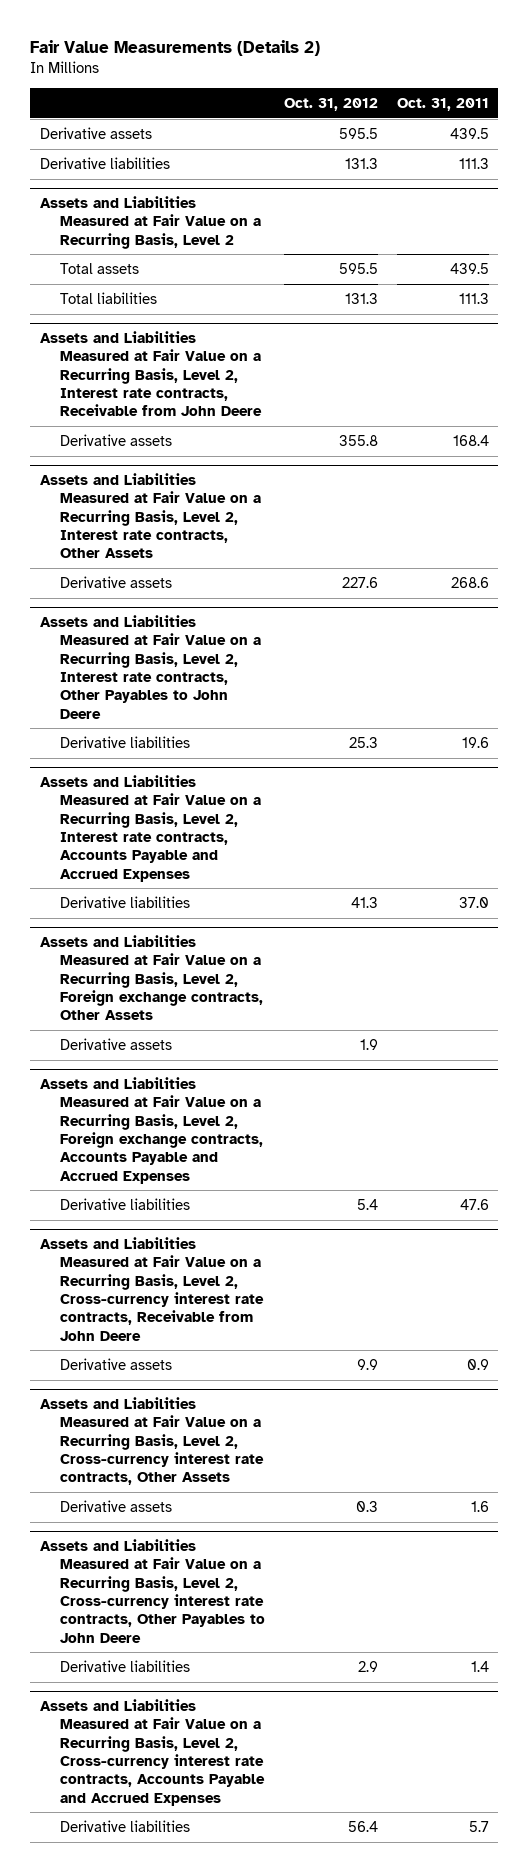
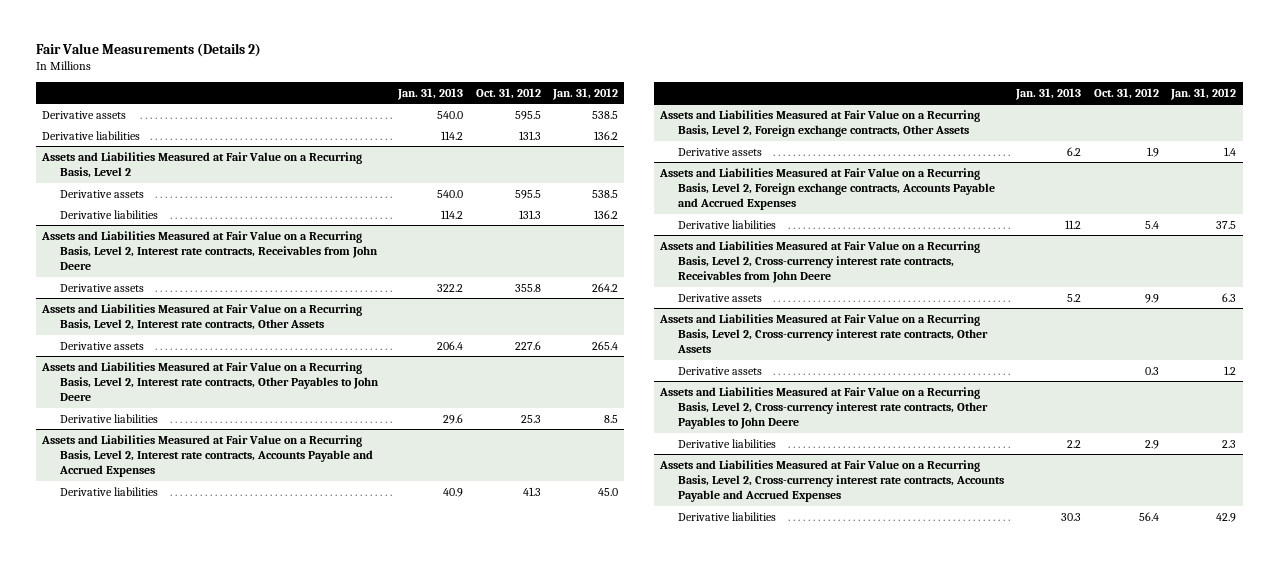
- | Oct. 31, 2012 | Oct. 31, 2011
+ | Jan. 31, 2013 | Oct. 31, 2012 | Jan. 31, 2012
@ Assets and Liabilities Measured at Fair Value on a Recurring Basis, Level 2
- Total assets | 595.5 | 439.5
- Total liabilities | 131.3 | 111.3
- Assets and Liabilities Measured at Fair Value on a Recurring Basis, Level 2, Interest rate contracts, Receivable from John Deere
@ Assets and Liabilities Measured at Fair Value on a Recurring Basis, Level 2
+ Derivative assets | 540.0 | 595.5 | 538.5
+ Derivative liabilities | 114.2 | 131.3 | 136.2
+ Assets and Liabilities Measured at Fair Value on a Recurring Basis, Level 2, Interest rate contracts, Receivables from John Deere
- Assets and Liabilities Measured at Fair Value on a Recurring Basis, Level 2, Cross-currency interest rate contracts, Receivable from John Deere
+ Assets and Liabilities Measured at Fair Value on a Recurring Basis, Level 2, Cross-currency interest rate contracts, Receivables from John Deere

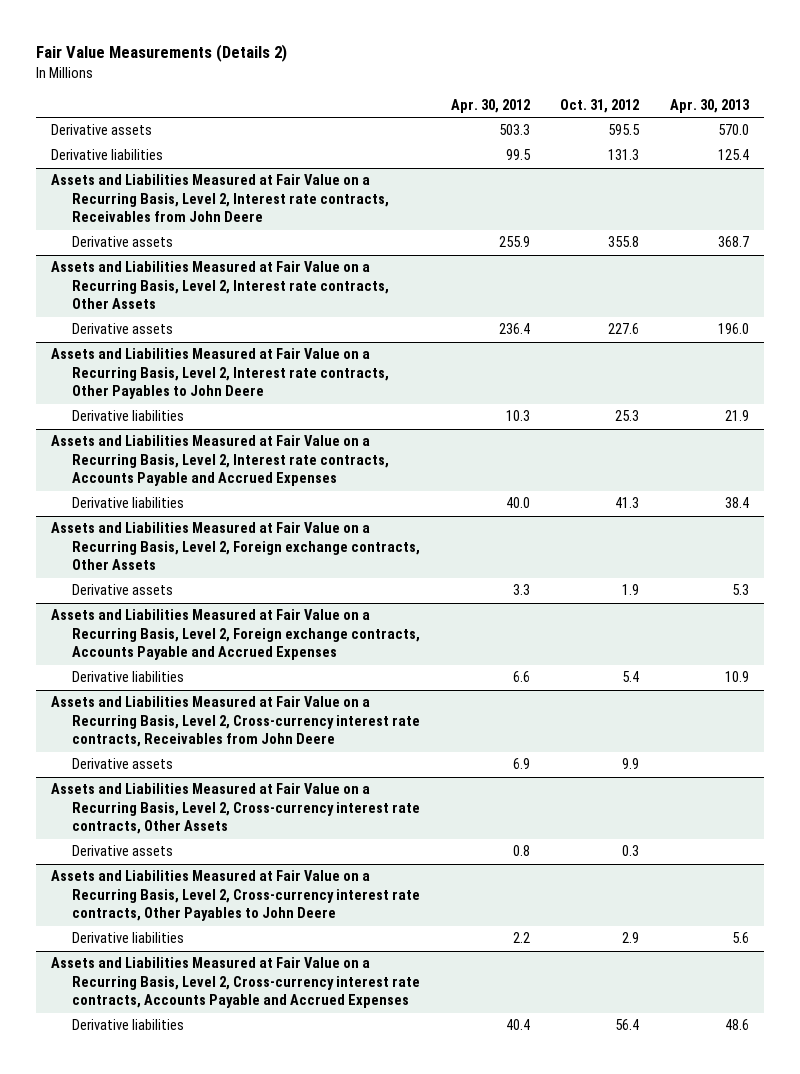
- | Jan. 31, 2013 | Oct. 31, 2012 | Jan. 31, 2012
+ | Apr. 30, 2012 | Oct. 31, 2012 | Apr. 30, 2013
- Assets and Liabilities Measured at Fair Value on a Recurring Basis, Level 2
- Derivative assets | 540.0 | 595.5 | 538.5
- Derivative liabilities | 114.2 | 131.3 | 136.2

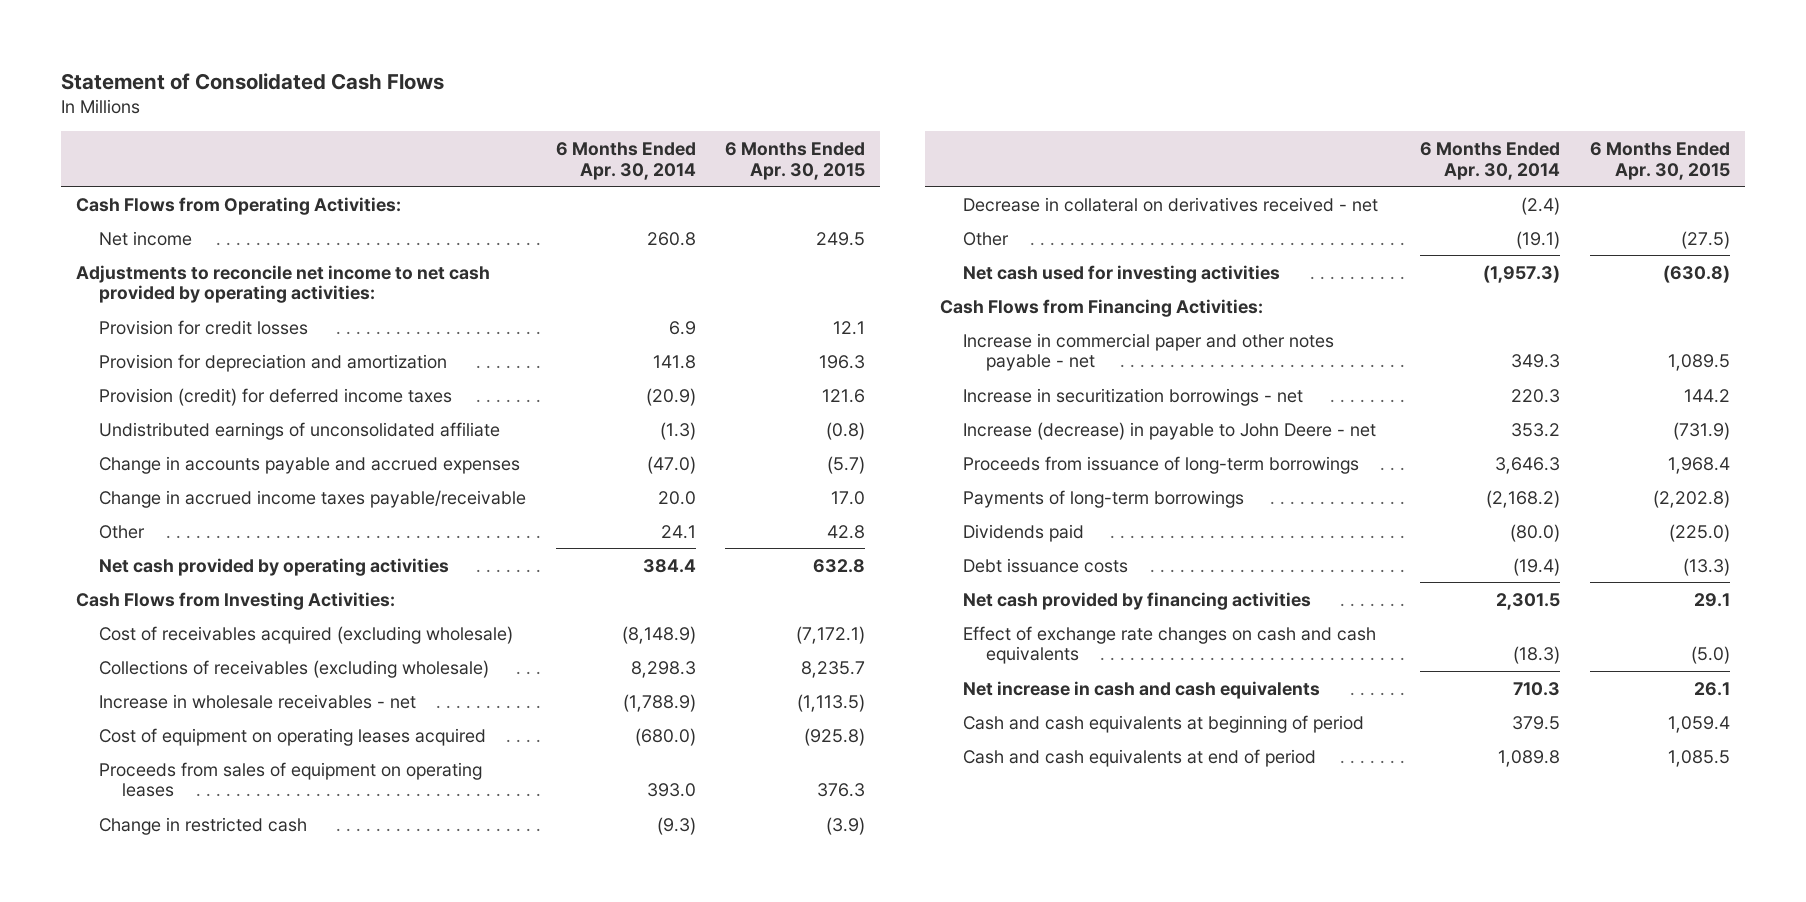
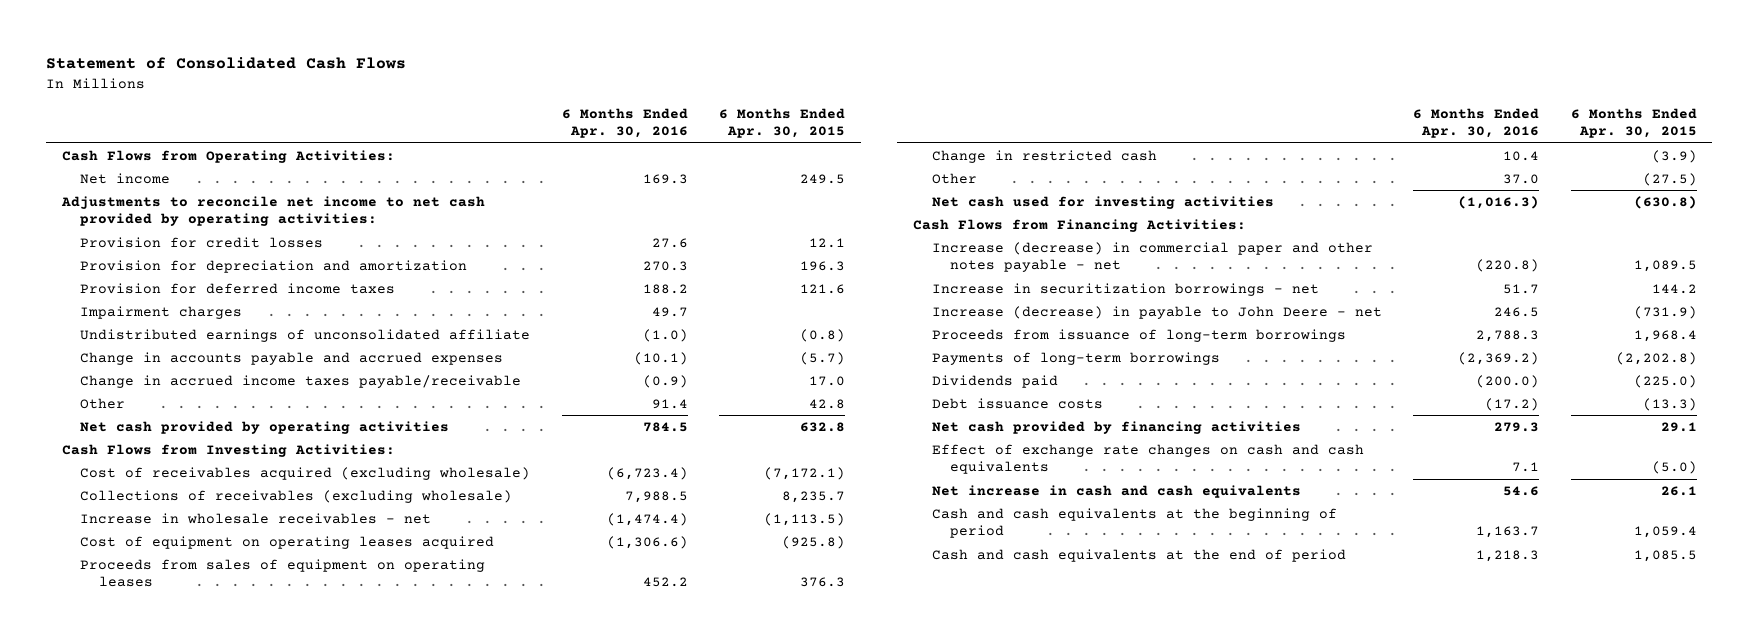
- | 6 Months Ended Apr. 30, 2014 | 6 Months Ended Apr. 30, 2015
+ | 6 Months Ended Apr. 30, 2016 | 6 Months Ended Apr. 30, 2015
- Provision (credit) for deferred income taxes | (20.9) | 121.6
+ Provision for deferred income taxes | 188.2 | 121.6
+ Impairment charges | 49.7 |
- Decrease in collateral on derivatives received - net | (2.4) |
- Increase in commercial paper and other notes payable - net | 349.3 | 1,089.5
+ Increase (decrease) in commercial paper and other notes payable - net | (220.8) | 1,089.5
- Cash and cash equivalents at beginning of period | 379.5 | 1,059.4
- Cash and cash equivalents at end of period | 1,089.8 | 1,085.5
+ Cash and cash equivalents at the beginning of period | 1,163.7 | 1,059.4
+ Cash and cash equivalents at the end of period | 1,218.3 | 1,085.5

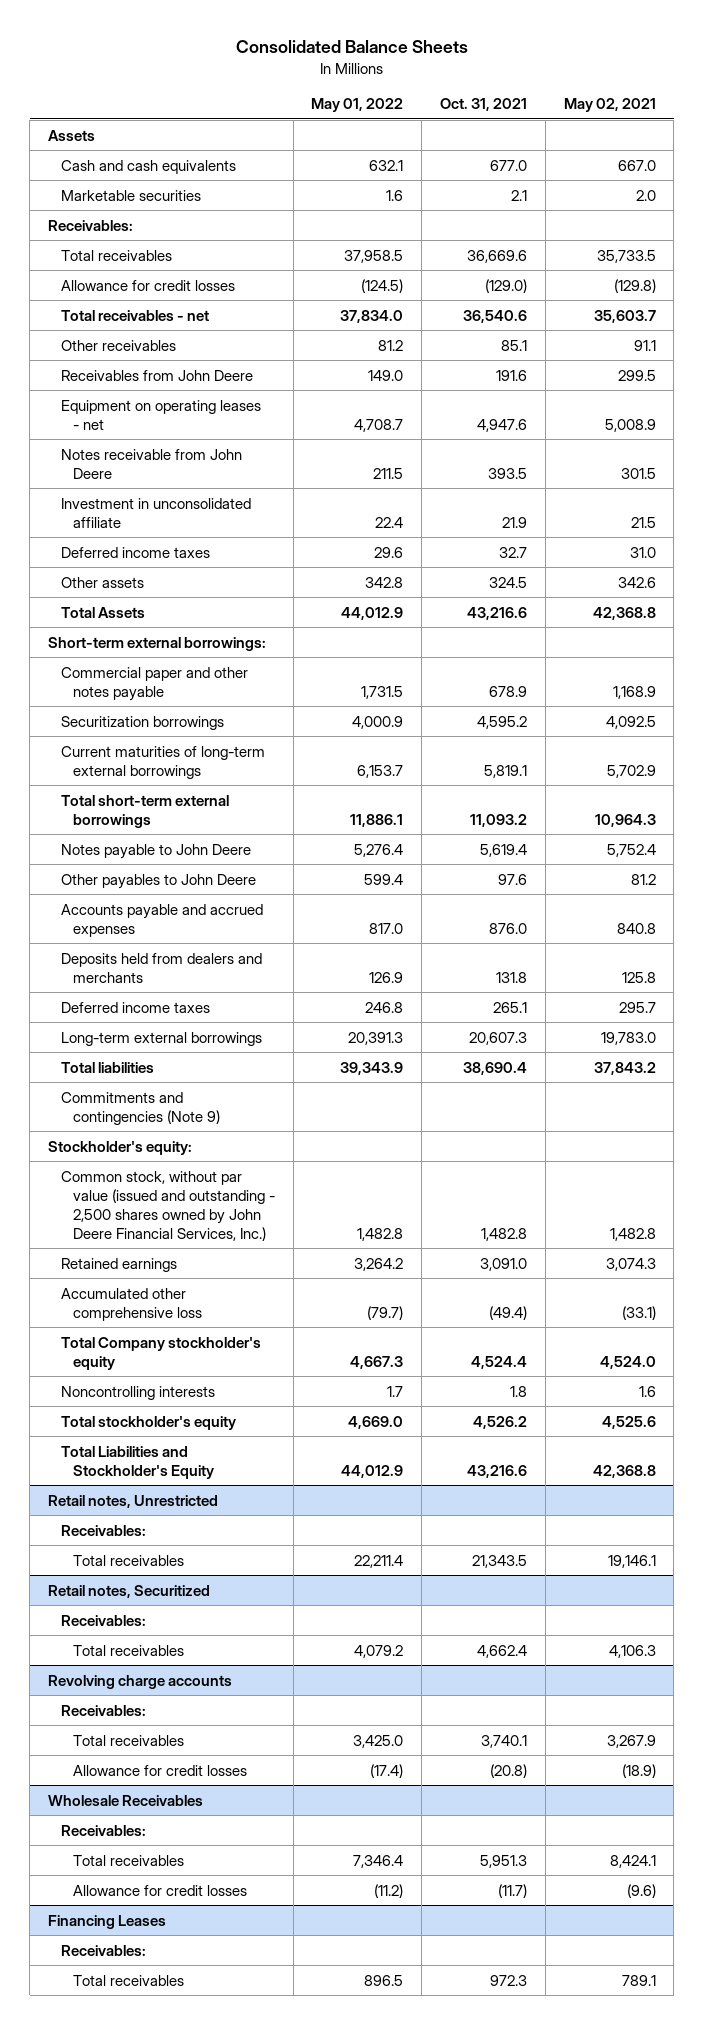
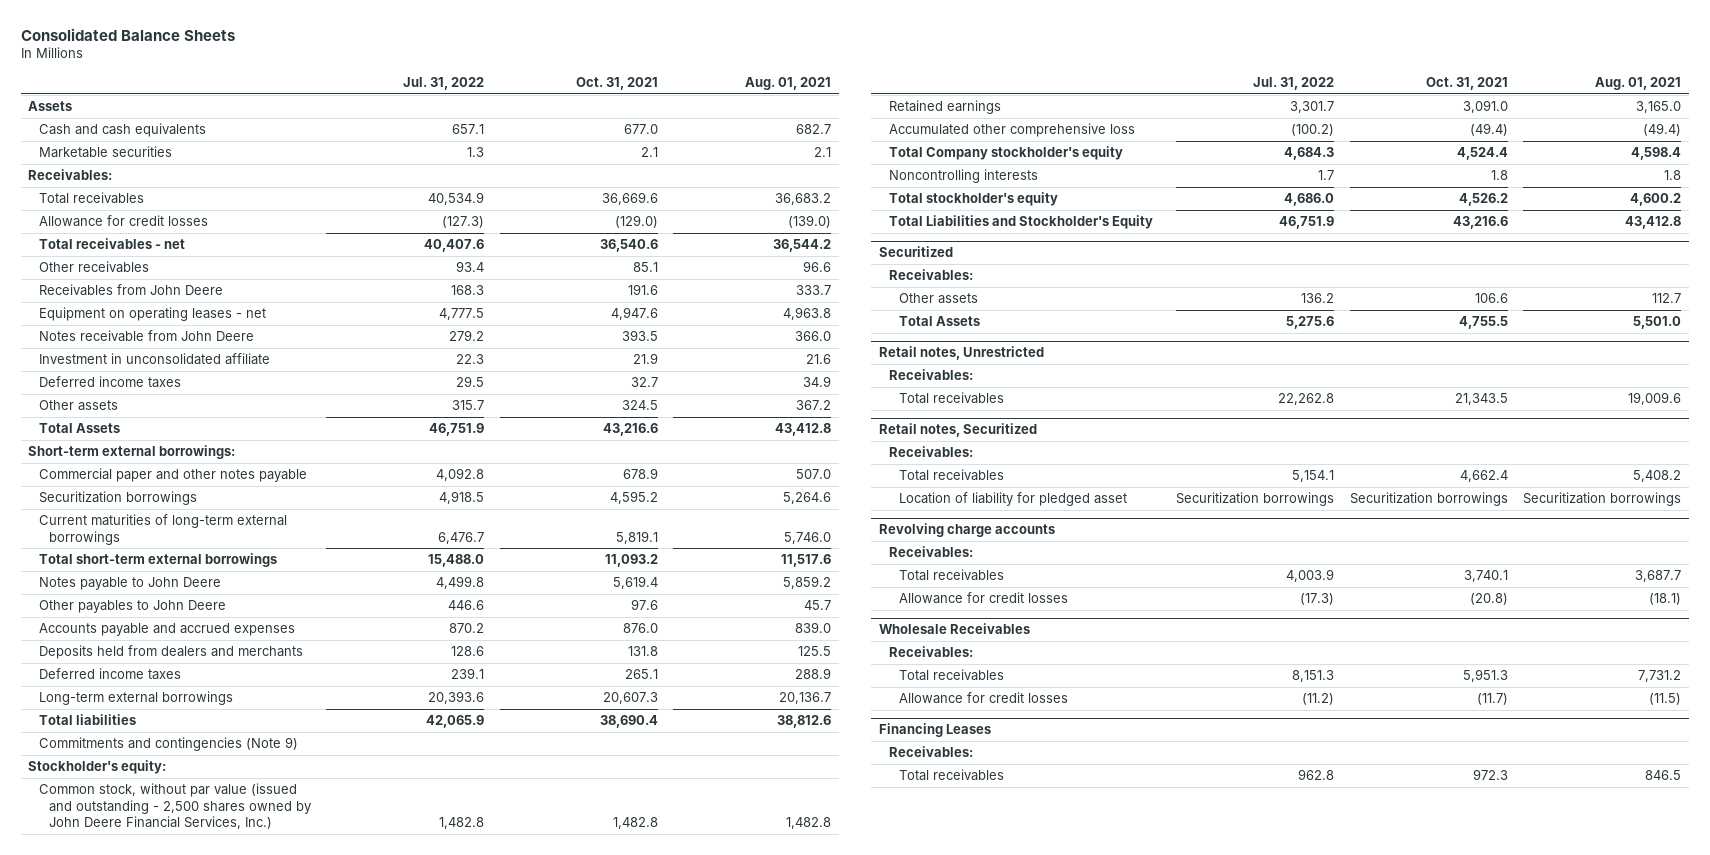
- | May 01, 2022 | Oct. 31, 2021 | May 02, 2021
+ | Jul. 31, 2022 | Oct. 31, 2021 | Aug. 01, 2021
+ Securitized
+ Receivables:
+ Other assets | 136.2 | 106.6 | 112.7
+ Total Assets | 5,275.6 | 4,755.5 | 5,501.0
@ Retail notes, Securitized
+ Location of liability for pledged asset | Securitization borrowings | Securitization borrowings | Securitization borrowings

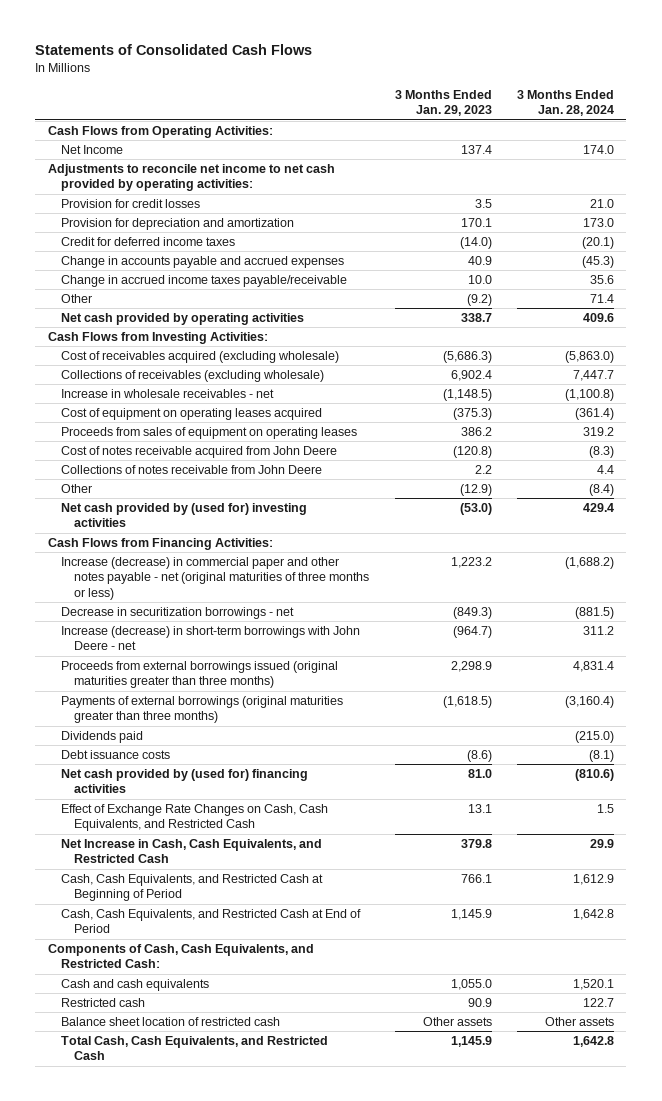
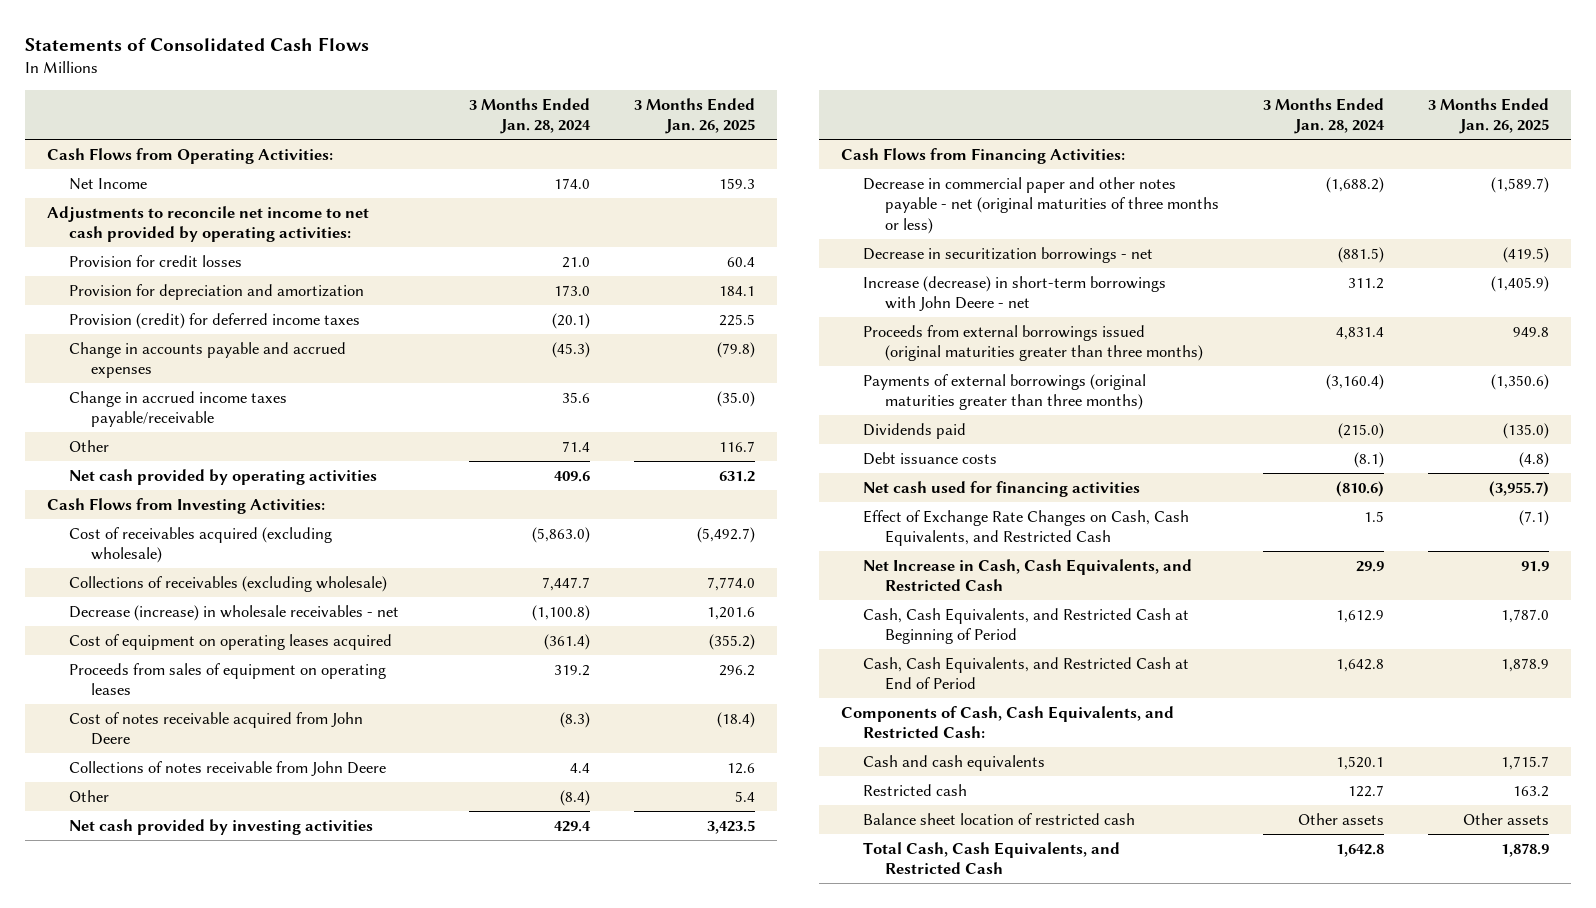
- | 3 Months Ended Jan. 29, 2023 | 3 Months Ended Jan. 28, 2024
+ | 3 Months Ended Jan. 28, 2024 | 3 Months Ended Jan. 26, 2025
- Credit for deferred income taxes | (14.0) | (20.1)
+ Provision (credit) for deferred income taxes | (20.1) | 225.5
- Increase in wholesale receivables - net | (1,148.5) | (1,100.8)
+ Decrease (increase) in wholesale receivables - net | (1,100.8) | 1,201.6
- Net cash provided by (used for) investing activities | (53.0) | 429.4
+ Net cash provided by investing activities | 429.4 | 3,423.5
- Increase (decrease) in commercial paper and other notes payable - net (original maturities of three months or less) | 1,223.2 | (1,688.2)
+ Decrease in commercial paper and other notes payable - net (original maturities of three months or less) | (1,688.2) | (1,589.7)
- Net cash provided by (used for) financing activities | 81.0 | (810.6)
+ Net cash used for financing activities | (810.6) | (3,955.7)

